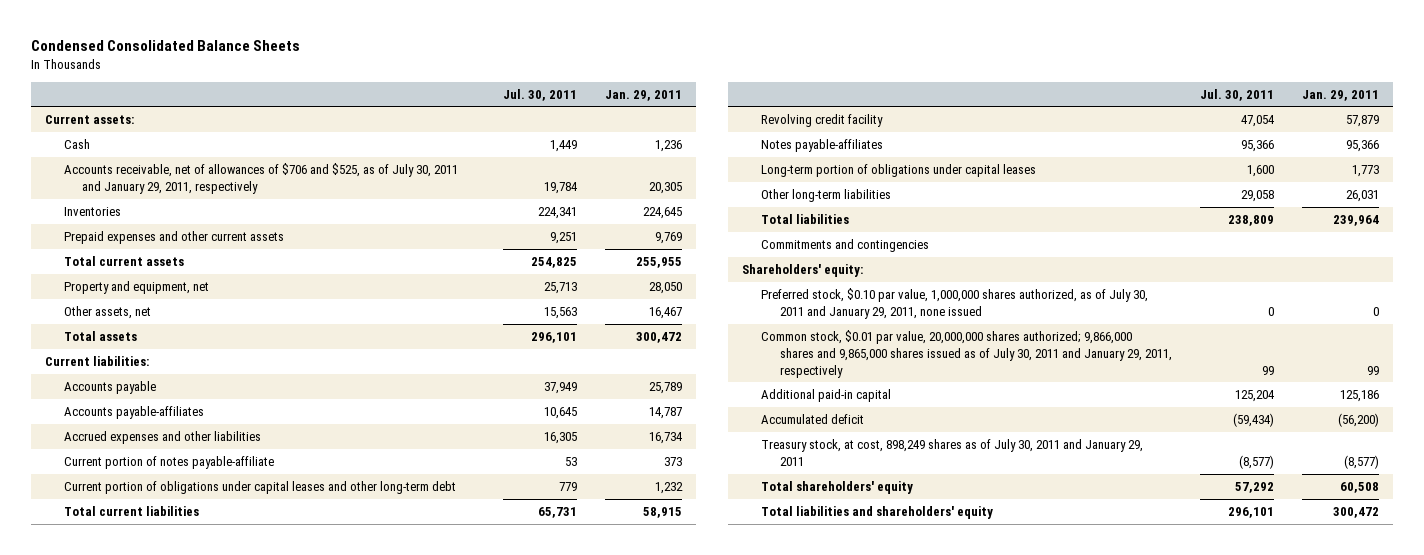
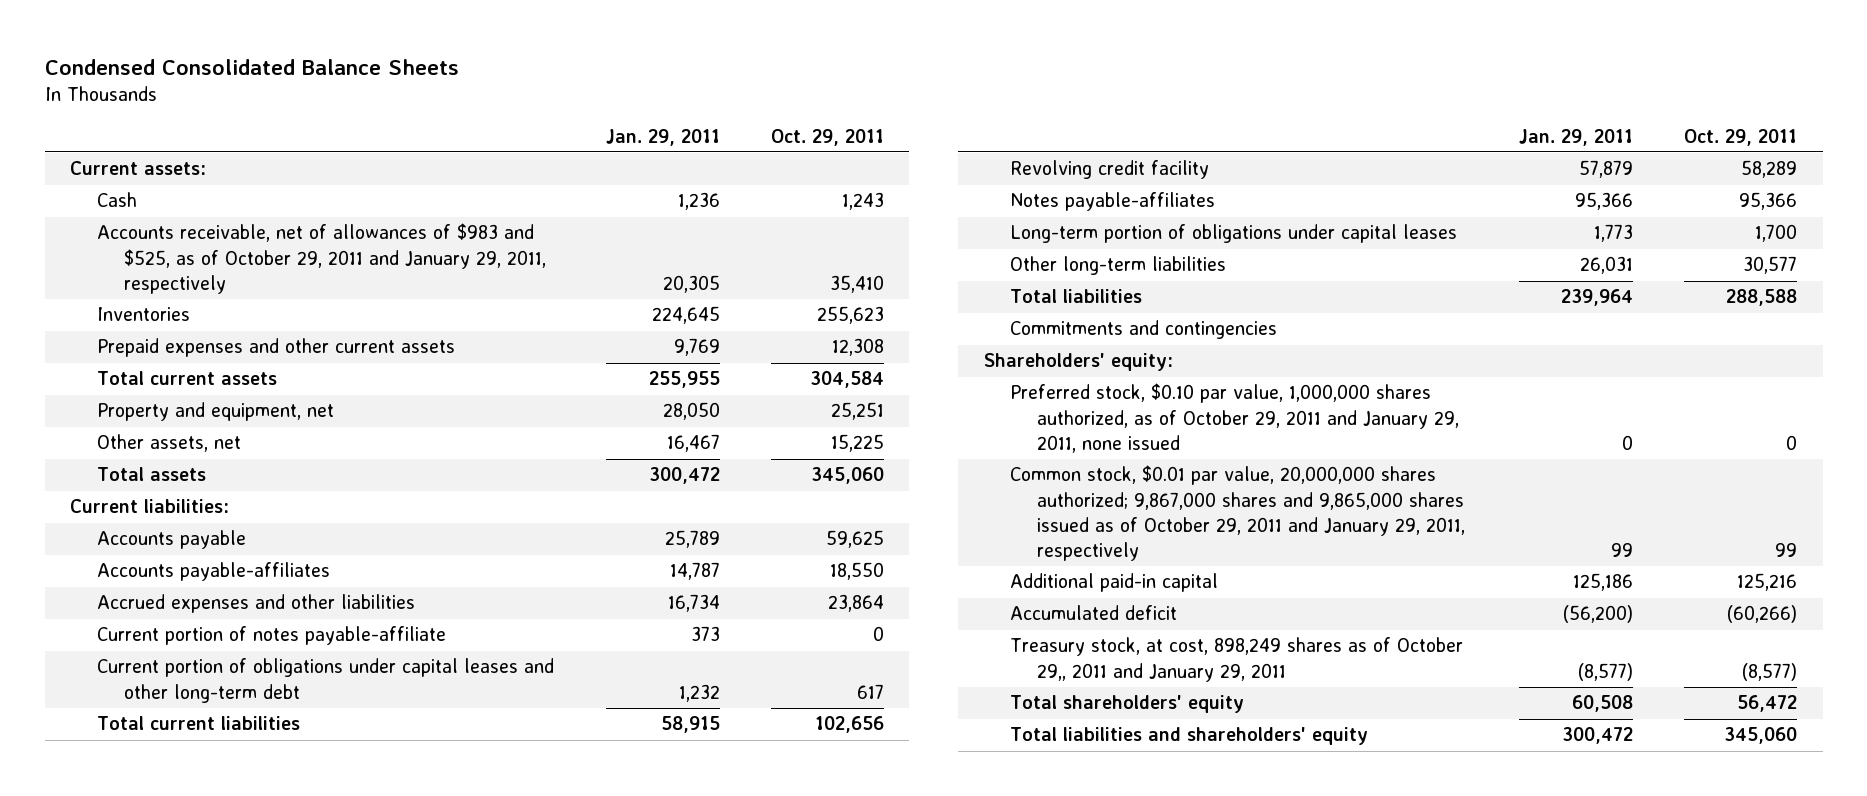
- | Jul. 30, 2011 | Jan. 29, 2011
+ | Jan. 29, 2011 | Oct. 29, 2011
- Accounts receivable, net of allowances of $706 and $525, as of July 30, 2011 and January 29, 2011, respectively | 19,784 | 20,305
+ Accounts receivable, net of allowances of $983 and $525, as of October 29, 2011 and January 29, 2011, respectively | 20,305 | 35,410
- Preferred stock, $0.10 par value, 1,000,000 shares authorized, as of July 30, 2011 and January 29, 2011, none issued | 0 | 0
- Common stock, $0.01 par value, 20,000,000 shares authorized; 9,866,000 shares and 9,865,000 shares issued as of July 30, 2011 and January 29, 2011, respectively | 99 | 99
+ Preferred stock, $0.10 par value, 1,000,000 shares authorized, as of October 29, 2011 and January 29, 2011, none issued | 0 | 0
+ Common stock, $0.01 par value, 20,000,000 shares authorized; 9,867,000 shares and 9,865,000 shares issued as of October 29, 2011 and January 29, 2011, respectively | 99 | 99
- Treasury stock, at cost, 898,249 shares as of July 30, 2011 and January 29, 2011 | (8,577) | (8,577)
+ Treasury stock, at cost, 898,249 shares as of October 29,, 2011 and January 29, 2011 | (8,577) | (8,577)

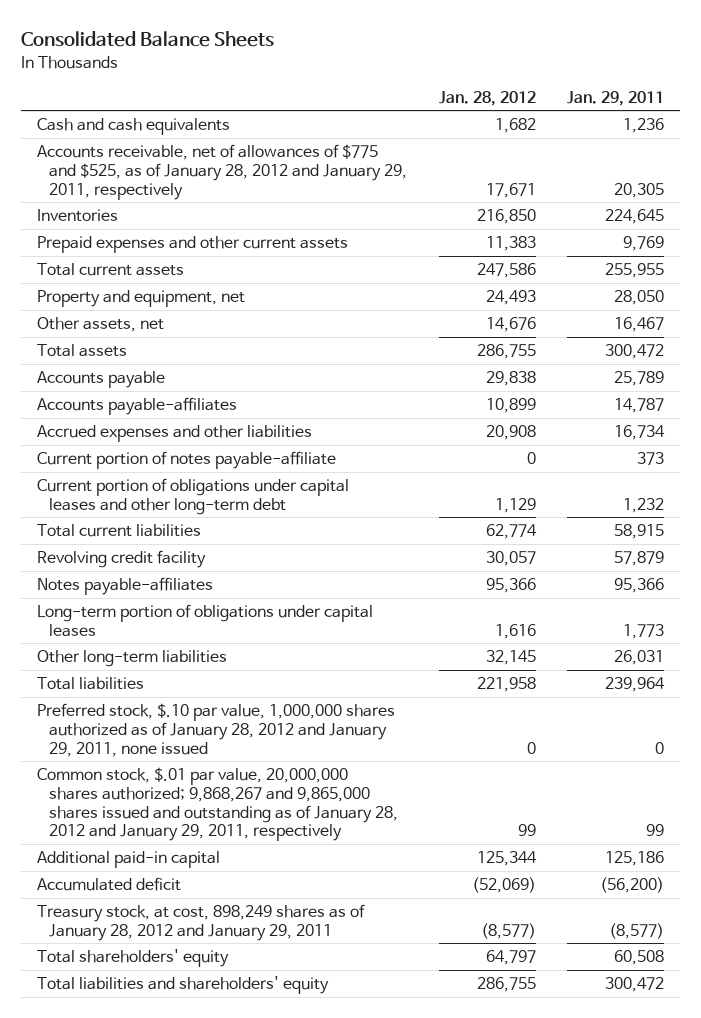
- Condensed Consolidated Balance Sheets
+ Consolidated Balance Sheets
- | Jan. 29, 2011 | Oct. 29, 2011
+ | Jan. 28, 2012 | Jan. 29, 2011
- Current assets:
- Cash | 1,236 | 1,243
- Accounts receivable, net of allowances of $983 and $525, as of October 29, 2011 and January 29, 2011, respectively | 20,305 | 35,410
+ Cash and cash equivalents | 1,682 | 1,236
+ Accounts receivable, net of allowances of $775 and $525, as of January 28, 2012 and January 29, 2011, respectively | 17,671 | 20,305
- Current liabilities:
- Commitments and contingencies
- Shareholders' equity:
- Preferred stock, $0.10 par value, 1,000,000 shares authorized, as of October 29, 2011 and January 29, 2011, none issued | 0 | 0
- Common stock, $0.01 par value, 20,000,000 shares authorized; 9,867,000 shares and 9,865,000 shares issued as of October 29, 2011 and January 29, 2011, respectively | 99 | 99
+ Preferred stock, $.10 par value, 1,000,000 shares authorized as of January 28, 2012 and January 29, 2011, none issued | 0 | 0
+ Common stock, $.01 par value, 20,000,000 shares authorized; 9,868,267 and 9,865,000 shares issued and outstanding as of January 28, 2012 and January 29, 2011, respectively | 99 | 99
- Treasury stock, at cost, 898,249 shares as of October 29,, 2011 and January 29, 2011 | (8,577) | (8,577)
+ Treasury stock, at cost, 898,249 shares as of January 28, 2012 and January 29, 2011 | (8,577) | (8,577)

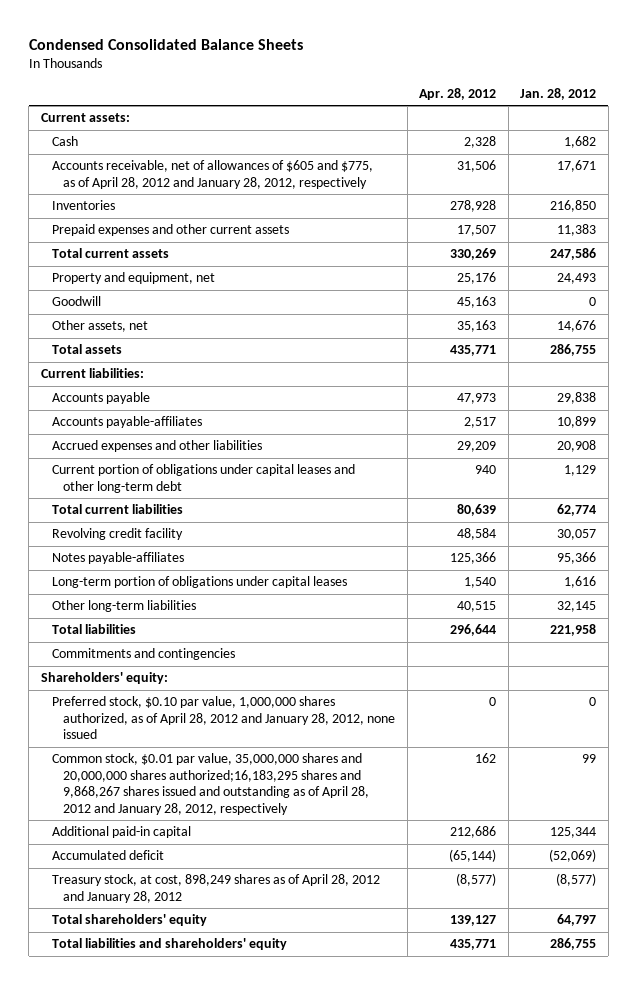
- Consolidated Balance Sheets
+ Condensed Consolidated Balance Sheets
- | Jan. 28, 2012 | Jan. 29, 2011
+ | Apr. 28, 2012 | Jan. 28, 2012
- Cash and cash equivalents | 1,682 | 1,236
- Accounts receivable, net of allowances of $775 and $525, as of January 28, 2012 and January 29, 2011, respectively | 17,671 | 20,305
+ Current assets:
+ Cash | 2,328 | 1,682
+ Accounts receivable, net of allowances of $605 and $775, as of April 28, 2012 and January 28, 2012, respectively | 31,506 | 17,671
+ Goodwill | 45,163 | 0
+ Current liabilities:
- Current portion of notes payable-affiliate | 0 | 373
- Preferred stock, $.10 par value, 1,000,000 shares authorized as of January 28, 2012 and January 29, 2011, none issued | 0 | 0
- Common stock, $.01 par value, 20,000,000 shares authorized; 9,868,267 and 9,865,000 shares issued and outstanding as of January 28, 2012 and January 29, 2011, respectively | 99 | 99
+ Commitments and contingencies
+ Shareholders' equity:
+ Preferred stock, $0.10 par value, 1,000,000 shares authorized, as of April 28, 2012 and January 28, 2012, none issued | 0 | 0
+ Common stock, $0.01 par value, 35,000,000 shares and 20,000,000 shares authorized;16,183,295 shares and 9,868,267 shares issued and outstanding as of April 28, 2012 and January 28, 2012, respectively | 162 | 99
- Treasury stock, at cost, 898,249 shares as of January 28, 2012 and January 29, 2011 | (8,577) | (8,577)
+ Treasury stock, at cost, 898,249 shares as of April 28, 2012 and January 28, 2012 | (8,577) | (8,577)

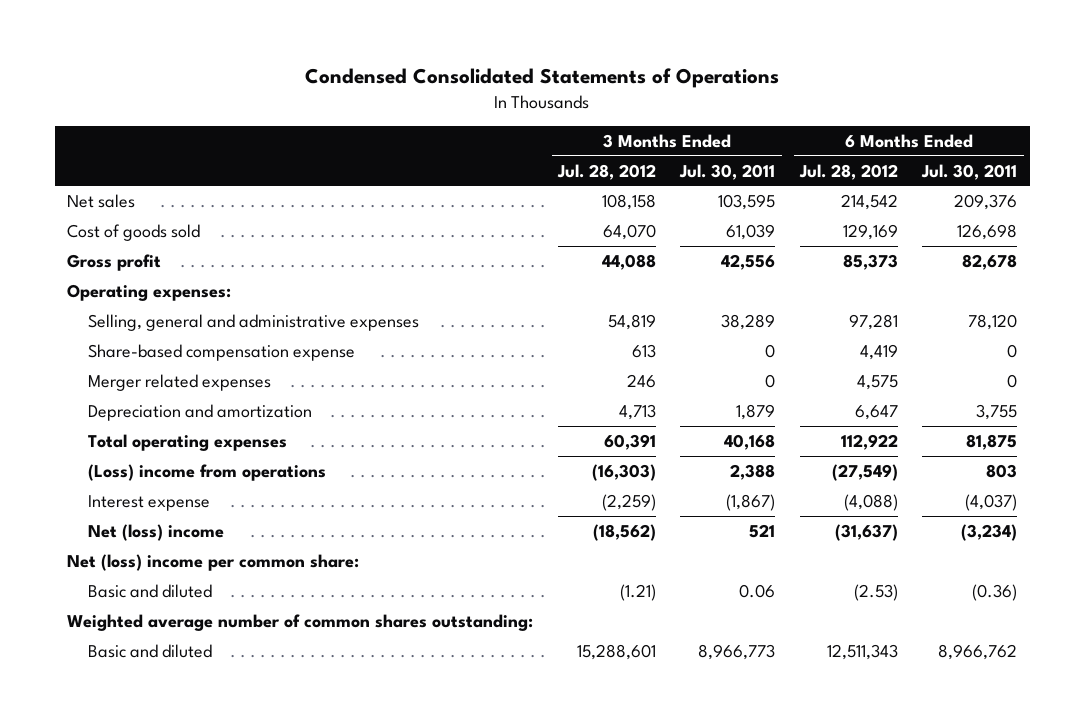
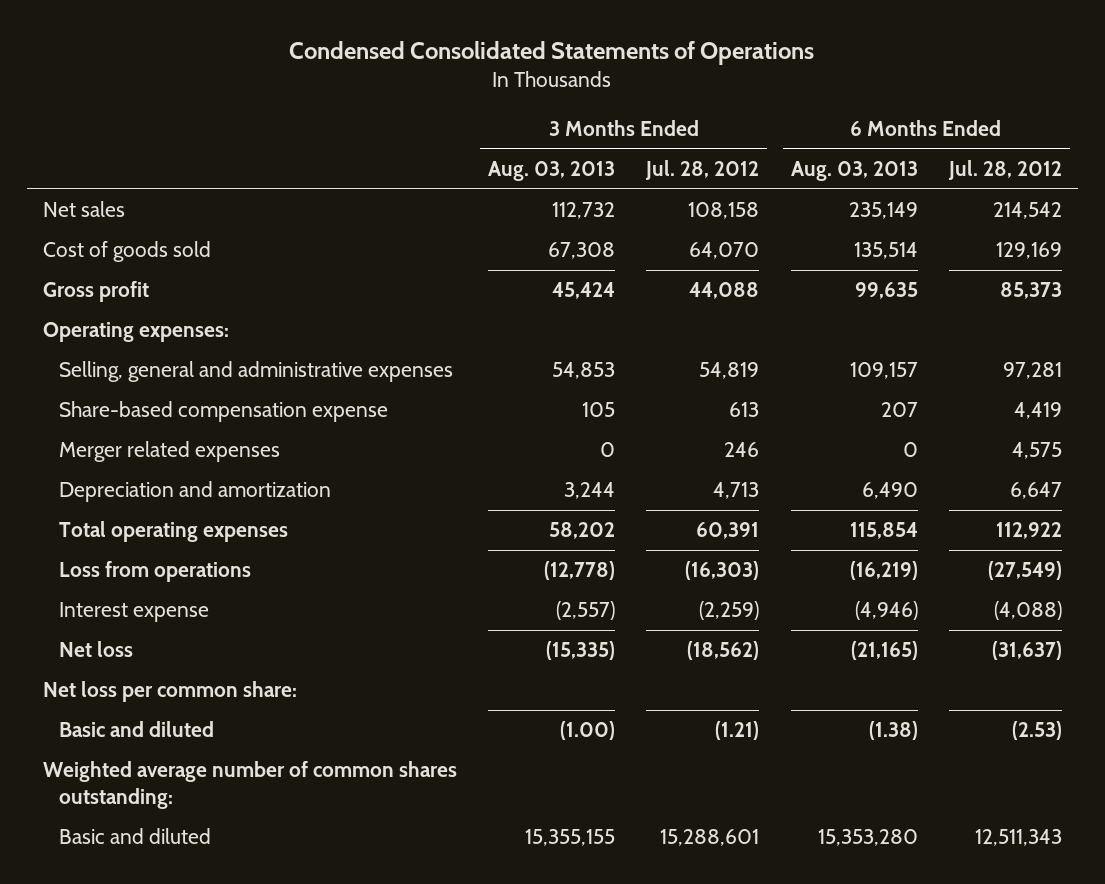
- | 3 Months Ended Jul. 28, 2012 | 3 Months Ended Jul. 30, 2011 | 6 Months Ended Jul. 28, 2012 | 6 Months Ended Jul. 30, 2011
+ | 3 Months Ended Aug. 03, 2013 | 3 Months Ended Jul. 28, 2012 | 6 Months Ended Aug. 03, 2013 | 6 Months Ended Jul. 28, 2012
- (Loss) income from operations | (16,303) | 2,388 | (27,549) | 803
+ Loss from operations | (12,778) | (16,303) | (16,219) | (27,549)
- Net (loss) income | (18,562) | 521 | (31,637) | (3,234)
- Net (loss) income per common share:
+ Net loss | (15,335) | (18,562) | (21,165) | (31,637)
+ Net loss per common share:

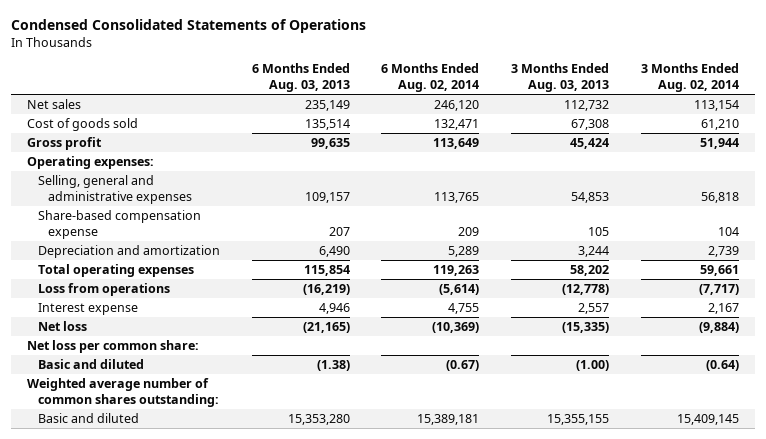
- | 3 Months Ended Aug. 03, 2013 | 3 Months Ended Jul. 28, 2012 | 6 Months Ended Aug. 03, 2013 | 6 Months Ended Jul. 28, 2012
+ | 6 Months Ended Aug. 03, 2013 | 6 Months Ended Aug. 02, 2014 | 3 Months Ended Aug. 03, 2013 | 3 Months Ended Aug. 02, 2014
- Merger related expenses | 0 | 246 | 0 | 4,575
- Interest expense | (2,557) | (2,259) | (4,946) | (4,088)
+ Interest expense | 4,946 | 4,755 | 2,557 | 2,167

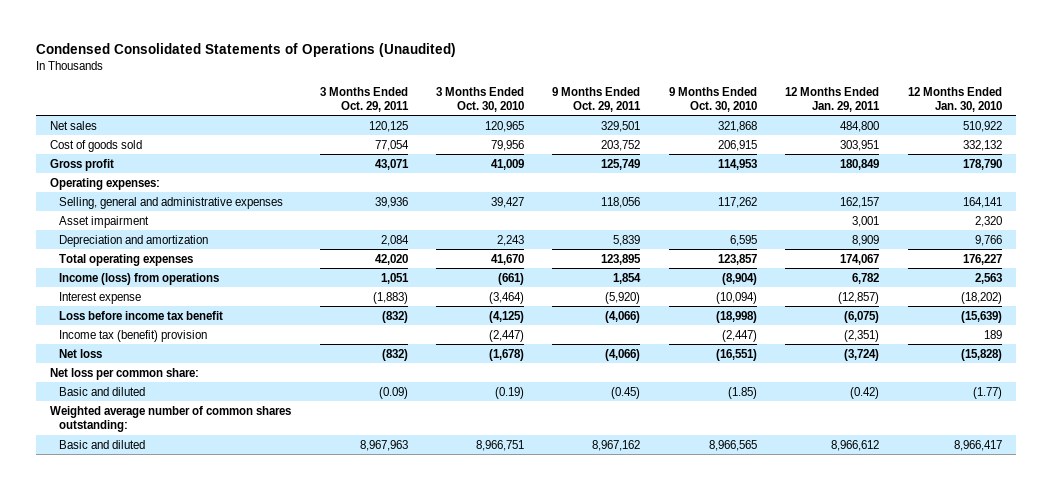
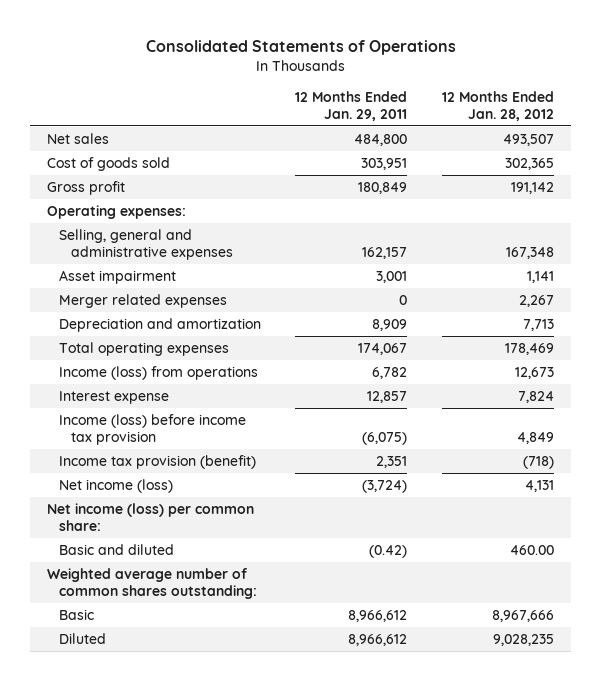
- Condensed Consolidated Statements of Operations (Unaudited)
+ Consolidated Statements of Operations
- | 3 Months Ended Oct. 29, 2011 | 3 Months Ended Oct. 30, 2010 | 9 Months Ended Oct. 29, 2011 | 9 Months Ended Oct. 30, 2010 | 12 Months Ended Jan. 29, 2011 | 12 Months Ended Jan. 30, 2010
+ | 12 Months Ended Jan. 29, 2011 | 12 Months Ended Jan. 28, 2012
+ Merger related expenses | 0 | 2,267
- Interest expense | (1,883) | (3,464) | (5,920) | (10,094) | (12,857) | (18,202)
- Loss before income tax benefit | (832) | (4,125) | (4,066) | (18,998) | (6,075) | (15,639)
- Income tax (benefit) provision | | (2,447) | | (2,447) | (2,351) | 189
- Net loss | (832) | (1,678) | (4,066) | (16,551) | (3,724) | (15,828)
- Net loss per common share:
+ Interest expense | 12,857 | 7,824
+ Income (loss) before income tax provision | (6,075) | 4,849
+ Income tax provision (benefit) | 2,351 | (718)
+ Net income (loss) | (3,724) | 4,131
+ Net income (loss) per common share:
- Basic and diluted | 8,967,963 | 8,966,751 | 8,967,162 | 8,966,565 | 8,966,612 | 8,966,417
+ Basic | 8,966,612 | 8,967,666
+ Diluted | 8,966,612 | 9,028,235

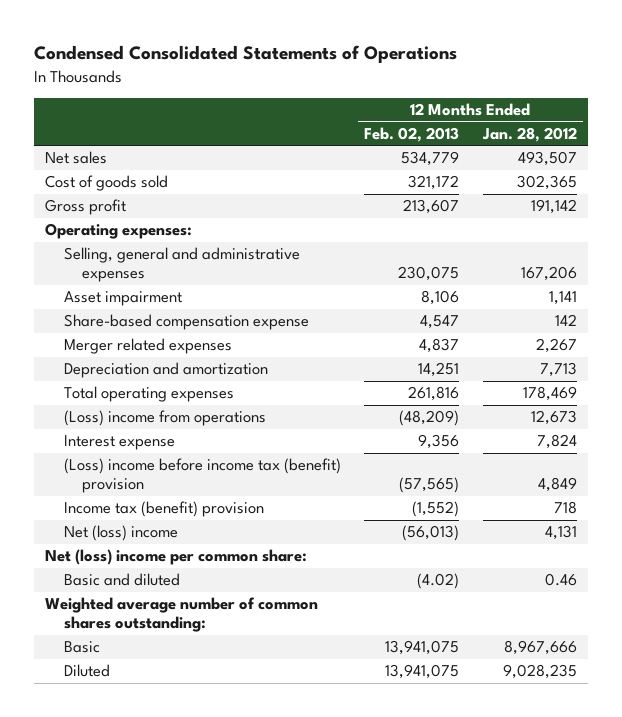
- Consolidated Statements of Operations
+ Condensed Consolidated Statements of Operations
- | 12 Months Ended Jan. 29, 2011 | 12 Months Ended Jan. 28, 2012
+ | 12 Months Ended Feb. 02, 2013 | 12 Months Ended Jan. 28, 2012
- Selling, general and administrative expenses | 162,157 | 167,348
+ Selling, general and administrative expenses | 230,075 | 167,206
+ Share-based compensation expense | 4,547 | 142
- Income (loss) from operations | 6,782 | 12,673
+ (Loss) income from operations | (48,209) | 12,673
- Income (loss) before income tax provision | (6,075) | 4,849
- Income tax provision (benefit) | 2,351 | (718)
- Net income (loss) | (3,724) | 4,131
- Net income (loss) per common share:
- Basic and diluted | (0.42) | 460.00
+ (Loss) income before income tax (benefit) provision | (57,565) | 4,849
+ Income tax (benefit) provision | (1,552) | 718
+ Net (loss) income | (56,013) | 4,131
+ Net (loss) income per common share:
+ Basic and diluted | (4.02) | 0.46

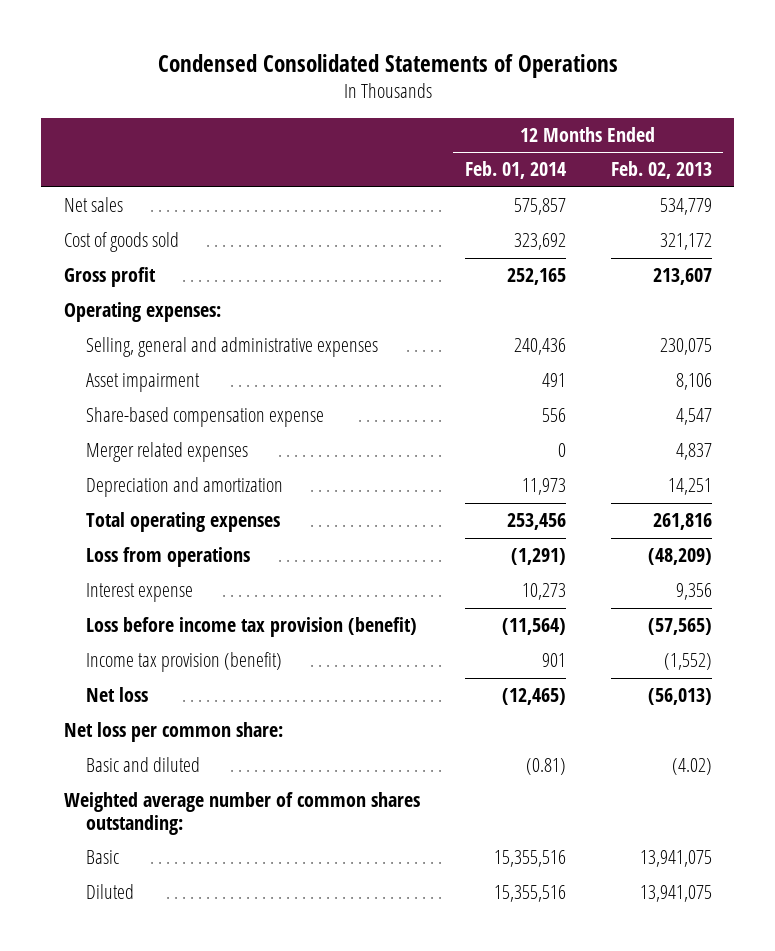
- | 12 Months Ended Feb. 02, 2013 | 12 Months Ended Jan. 28, 2012
+ | 12 Months Ended Feb. 01, 2014 | 12 Months Ended Feb. 02, 2013
- (Loss) income from operations | (48,209) | 12,673
+ Loss from operations | (1,291) | (48,209)
- (Loss) income before income tax (benefit) provision | (57,565) | 4,849
- Income tax (benefit) provision | (1,552) | 718
- Net (loss) income | (56,013) | 4,131
- Net (loss) income per common share:
+ Loss before income tax provision (benefit) | (11,564) | (57,565)
+ Income tax provision (benefit) | 901 | (1,552)
+ Net loss | (12,465) | (56,013)
+ Net loss per common share:

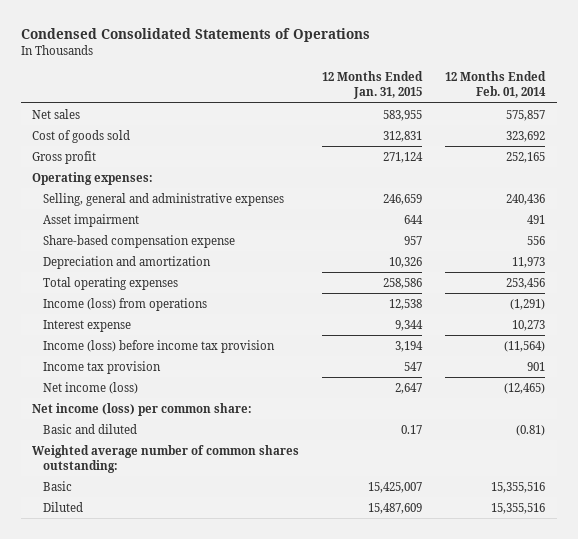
- | 12 Months Ended Feb. 01, 2014 | 12 Months Ended Feb. 02, 2013
+ | 12 Months Ended Jan. 31, 2015 | 12 Months Ended Feb. 01, 2014
- Merger related expenses | 0 | 4,837
- Loss from operations | (1,291) | (48,209)
+ Income (loss) from operations | 12,538 | (1,291)
- Loss before income tax provision (benefit) | (11,564) | (57,565)
- Income tax provision (benefit) | 901 | (1,552)
- Net loss | (12,465) | (56,013)
- Net loss per common share:
+ Income (loss) before income tax provision | 3,194 | (11,564)
+ Income tax provision | 547 | 901
+ Net income (loss) | 2,647 | (12,465)
+ Net income (loss) per common share:

